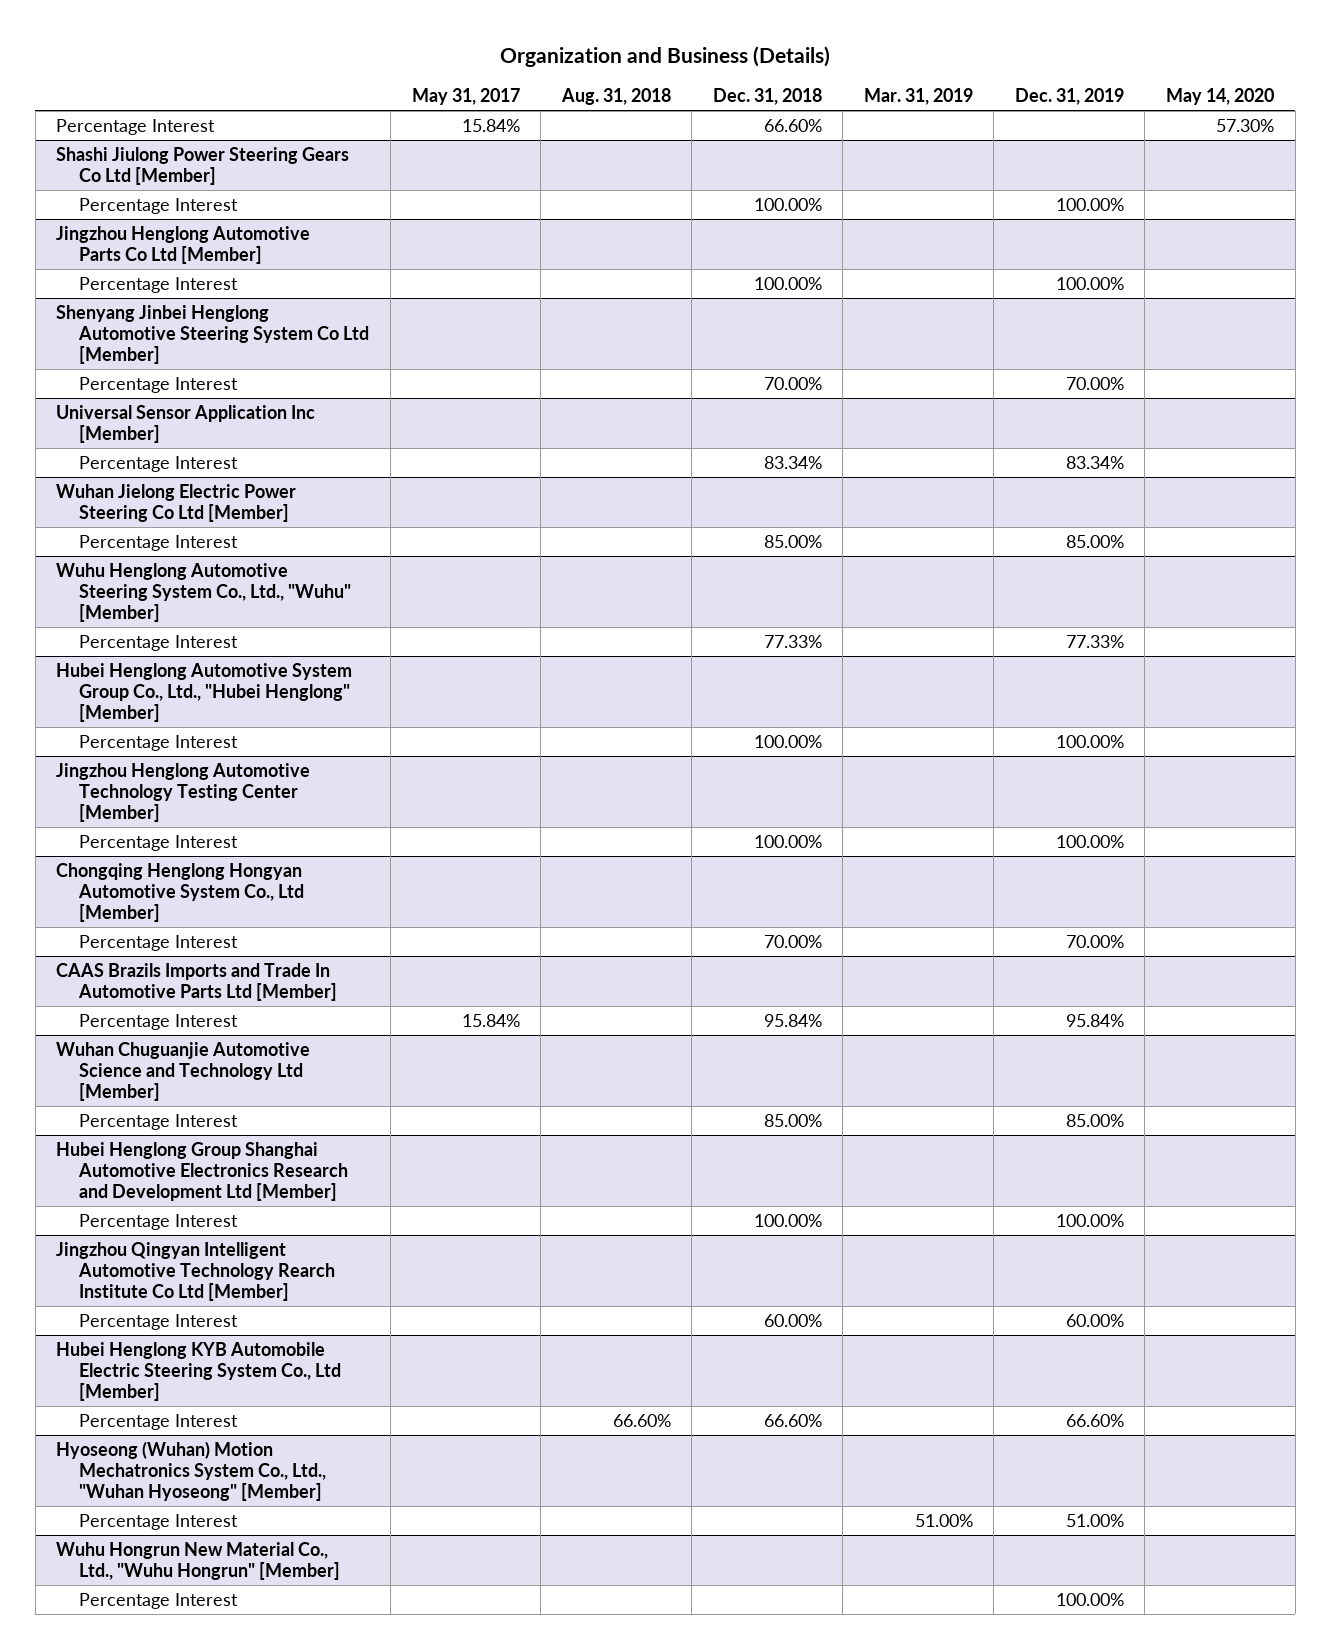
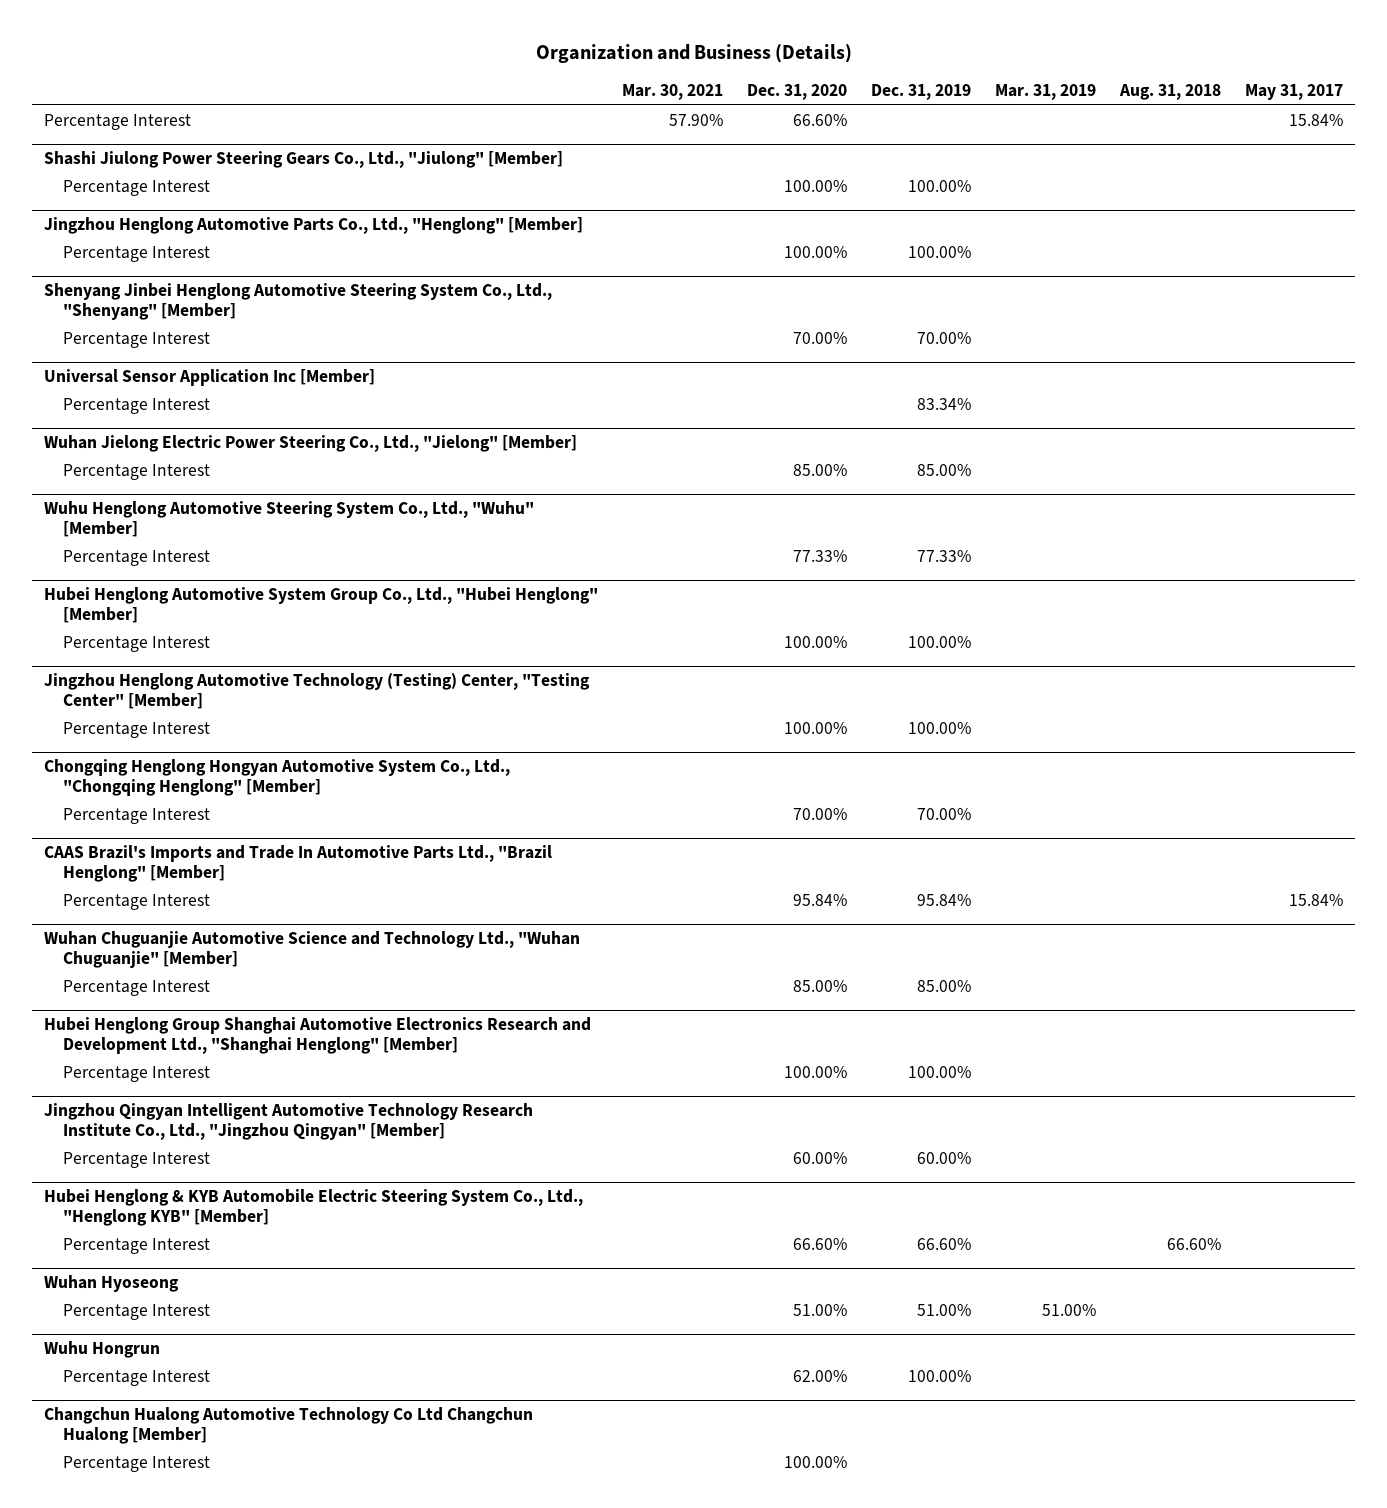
- | May 31, 2017 | Aug. 31, 2018 | Dec. 31, 2018 | Mar. 31, 2019 | Dec. 31, 2019 | May 14, 2020
+ | Mar. 30, 2021 | Dec. 31, 2020 | Dec. 31, 2019 | Mar. 31, 2019 | Aug. 31, 2018 | May 31, 2017
- Shashi Jiulong Power Steering Gears Co Ltd [Member]
+ Shashi Jiulong Power Steering Gears Co., Ltd., "Jiulong" [Member]
- Jingzhou Henglong Automotive Parts Co Ltd [Member]
+ Jingzhou Henglong Automotive Parts Co., Ltd., "Henglong" [Member]
- Shenyang Jinbei Henglong Automotive Steering System Co Ltd [Member]
+ Shenyang Jinbei Henglong Automotive Steering System Co., Ltd., "Shenyang" [Member]
- Wuhan Jielong Electric Power Steering Co Ltd [Member]
+ Wuhan Jielong Electric Power Steering Co., Ltd., "Jielong" [Member]
- Jingzhou Henglong Automotive Technology Testing Center [Member]
+ Jingzhou Henglong Automotive Technology (Testing) Center, "Testing Center" [Member]
- Chongqing Henglong Hongyan Automotive System Co., Ltd [Member]
+ Chongqing Henglong Hongyan Automotive System Co., Ltd., "Chongqing Henglong" [Member]
- CAAS Brazils Imports and Trade In Automotive Parts Ltd [Member]
+ CAAS Brazil's Imports and Trade In Automotive Parts Ltd., "Brazil Henglong" [Member]
- Wuhan Chuguanjie Automotive Science and Technology Ltd [Member]
+ Wuhan Chuguanjie Automotive Science and Technology Ltd., "Wuhan Chuguanjie" [Member]
- Hubei Henglong Group Shanghai Automotive Electronics Research and Development Ltd [Member]
+ Hubei Henglong Group Shanghai Automotive Electronics Research and Development Ltd., "Shanghai Henglong" [Member]
- Jingzhou Qingyan Intelligent Automotive Technology Rearch Institute Co Ltd [Member]
+ Jingzhou Qingyan Intelligent Automotive Technology Research Institute Co., Ltd., "Jingzhou Qingyan" [Member]
- Hubei Henglong KYB Automobile Electric Steering System Co., Ltd [Member]
+ Hubei Henglong & KYB Automobile Electric Steering System Co., Ltd., "Henglong KYB" [Member]
- Hyoseong (Wuhan) Motion Mechatronics System Co., Ltd., "Wuhan Hyoseong" [Member]
+ Wuhan Hyoseong
- Wuhu Hongrun New Material Co., Ltd., "Wuhu Hongrun" [Member]
+ Wuhu Hongrun
+ Changchun Hualong Automotive Technology Co Ltd Changchun Hualong [Member]
+ Percentage Interest | | 100.00% | | | |

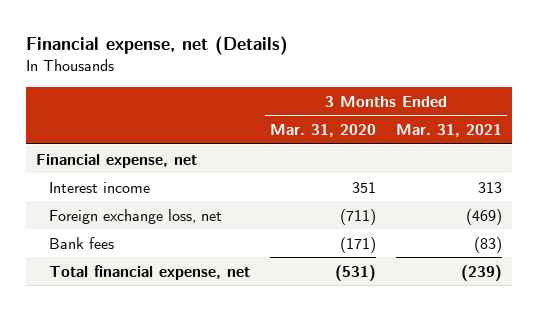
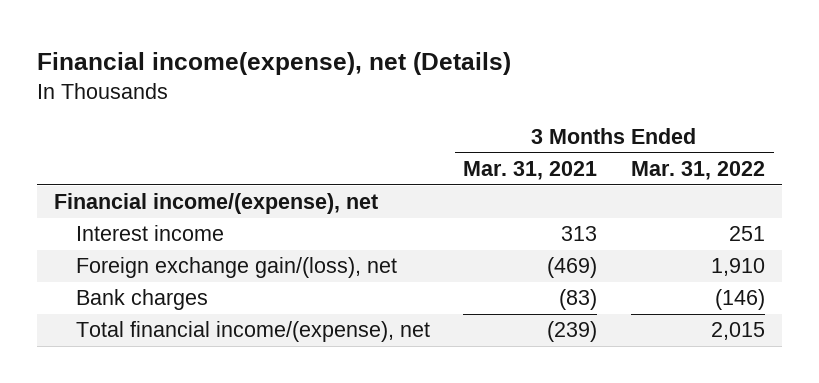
- Financial expense, net (Details)
+ Financial income(expense), net (Details)
- | 3 Months Ended Mar. 31, 2020 | 3 Months Ended Mar. 31, 2021
+ | 3 Months Ended Mar. 31, 2021 | 3 Months Ended Mar. 31, 2022
- Financial expense, net
+ Financial income/(expense), net
- Foreign exchange loss, net | (711) | (469)
- Bank fees | (171) | (83)
- Total financial expense, net | (531) | (239)
+ Foreign exchange gain/(loss), net | (469) | 1,910
+ Bank charges | (83) | (146)
+ Total financial income/(expense), net | (239) | 2,015

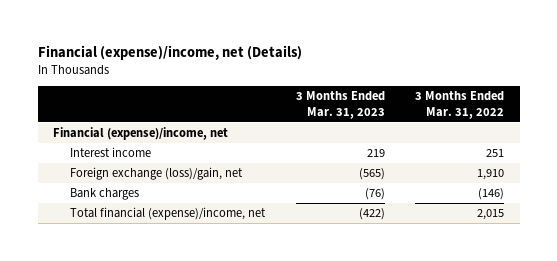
- Financial income(expense), net (Details)
+ Financial (expense)/income, net (Details)
- | 3 Months Ended Mar. 31, 2021 | 3 Months Ended Mar. 31, 2022
+ | 3 Months Ended Mar. 31, 2023 | 3 Months Ended Mar. 31, 2022
- Financial income/(expense), net
+ Financial (expense)/income, net
- Foreign exchange gain/(loss), net | (469) | 1,910
+ Foreign exchange (loss)/gain, net | (565) | 1,910
- Total financial income/(expense), net | (239) | 2,015
+ Total financial (expense)/income, net | (422) | 2,015

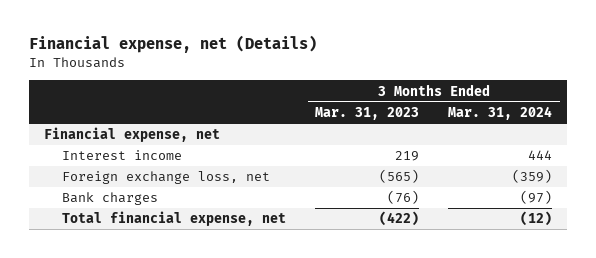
- Financial (expense)/income, net (Details)
+ Financial expense, net (Details)
- | 3 Months Ended Mar. 31, 2023 | 3 Months Ended Mar. 31, 2022
+ | 3 Months Ended Mar. 31, 2023 | 3 Months Ended Mar. 31, 2024
- Financial (expense)/income, net
+ Financial expense, net
- Foreign exchange (loss)/gain, net | (565) | 1,910
+ Foreign exchange loss, net | (565) | (359)
- Total financial (expense)/income, net | (422) | 2,015
+ Total financial expense, net | (422) | (12)

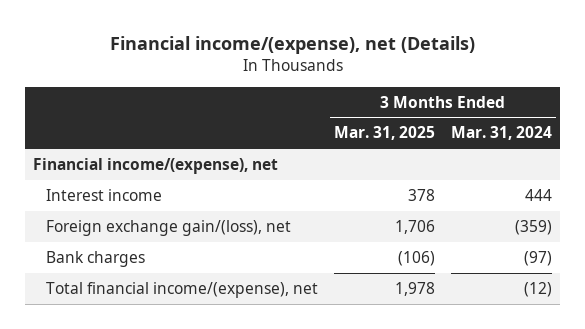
- Financial expense, net (Details)
+ Financial income/(expense), net (Details)
- | 3 Months Ended Mar. 31, 2023 | 3 Months Ended Mar. 31, 2024
+ | 3 Months Ended Mar. 31, 2025 | 3 Months Ended Mar. 31, 2024
- Financial expense, net
+ Financial income/(expense), net
- Foreign exchange loss, net | (565) | (359)
+ Foreign exchange gain/(loss), net | 1,706 | (359)
- Total financial expense, net | (422) | (12)
+ Total financial income/(expense), net | 1,978 | (12)

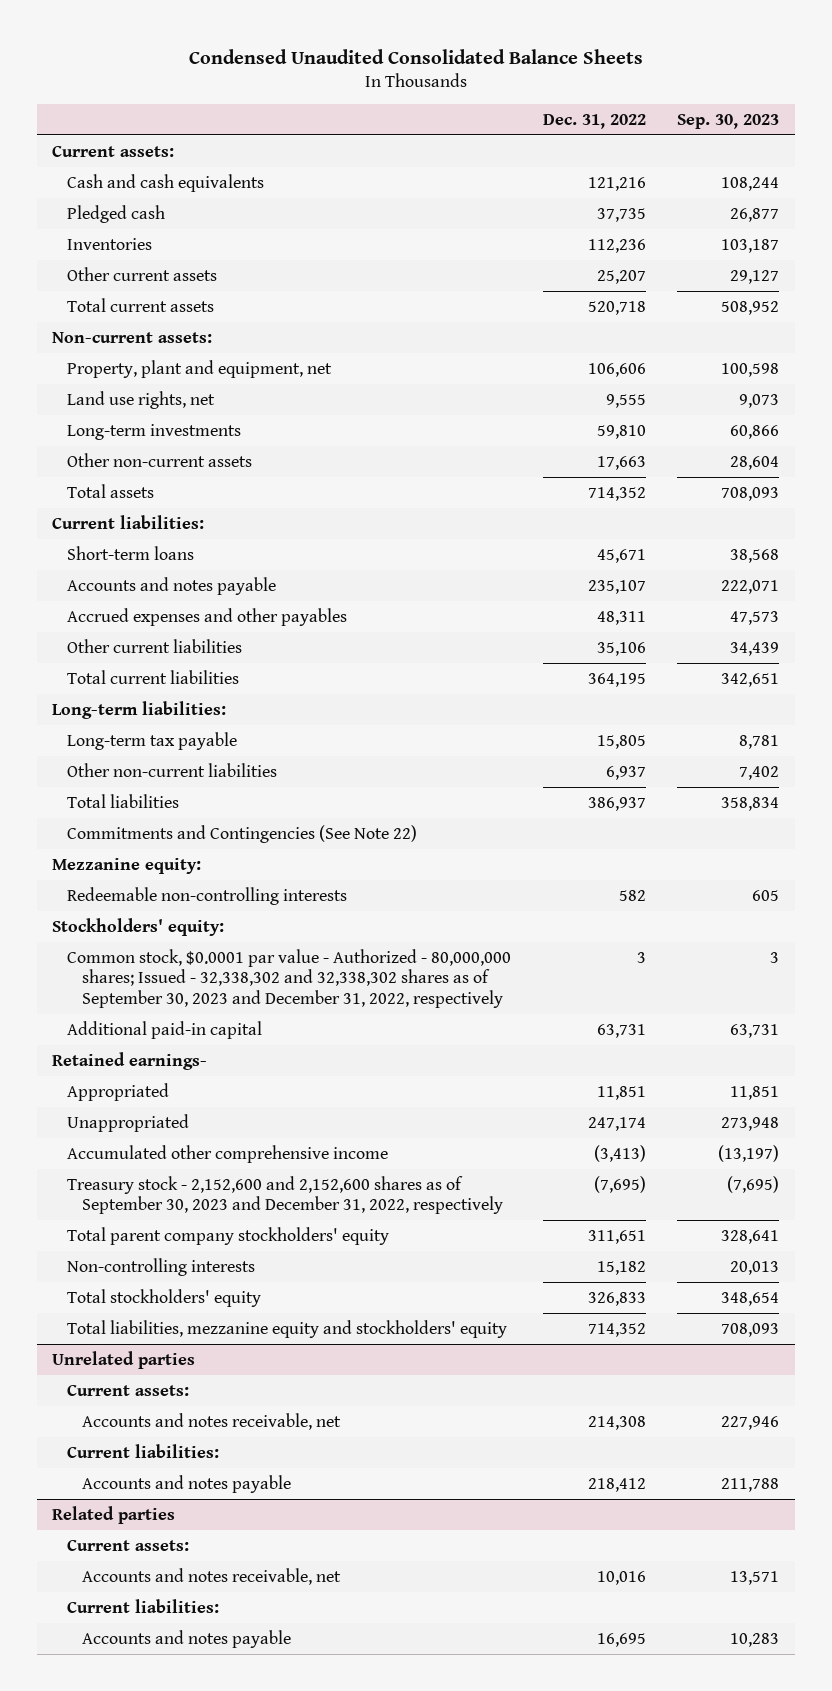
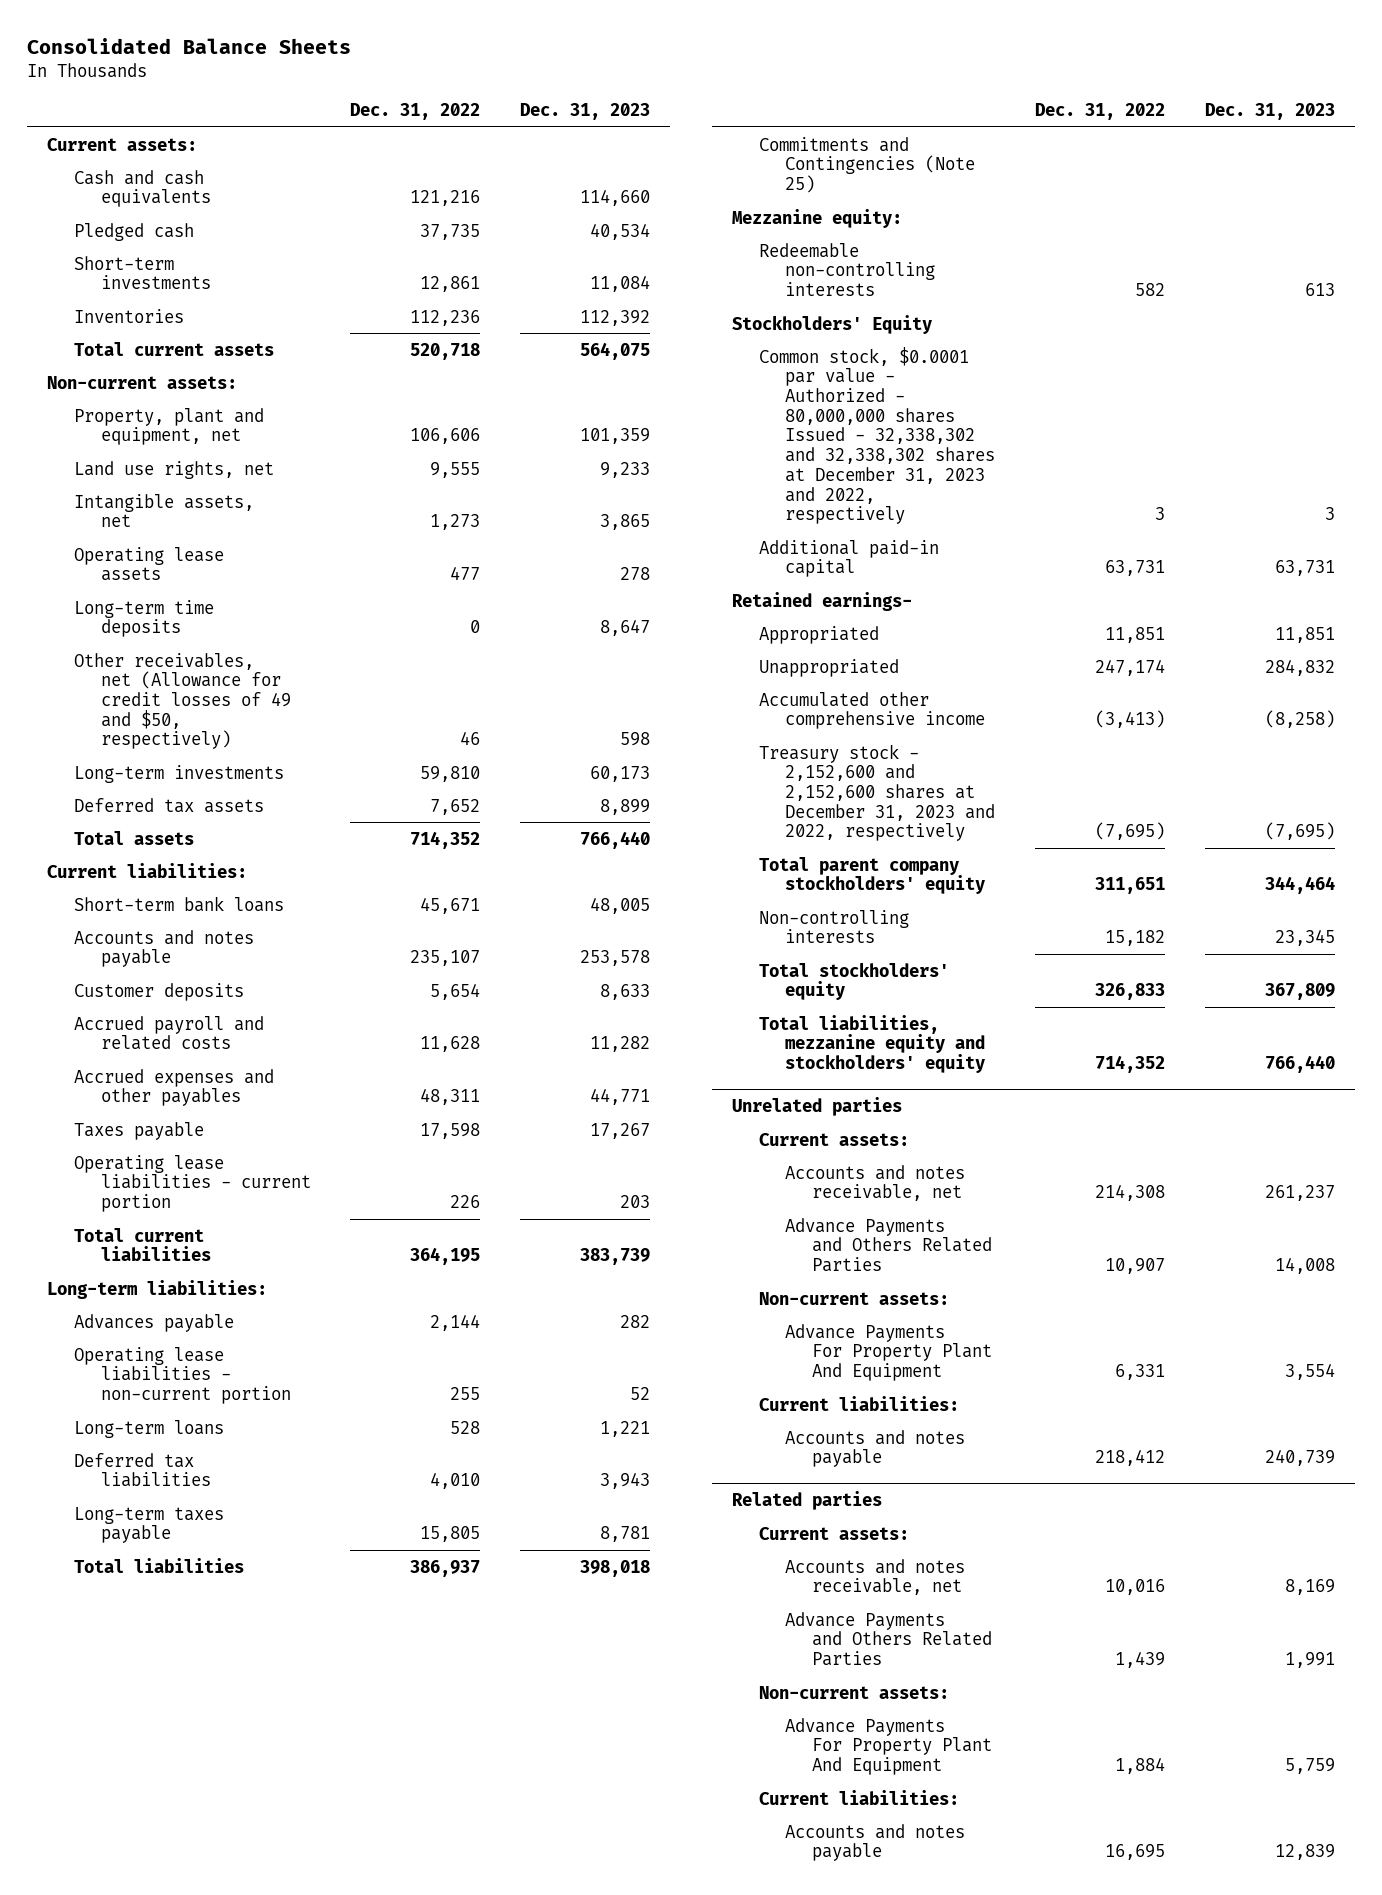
- Condensed Unaudited Consolidated Balance Sheets
+ Consolidated Balance Sheets
- | Dec. 31, 2022 | Sep. 30, 2023
+ | Dec. 31, 2022 | Dec. 31, 2023
+ Short-term investments | 12,861 | 11,084
- Other current assets | 25,207 | 29,127
+ Intangible assets, net | 1,273 | 3,865
+ Operating lease assets | 477 | 278
+ Long-term time deposits | 0 | 8,647
+ Other receivables, net (Allowance for credit losses of 49 and $50, respectively) | 46 | 598
- Other non-current assets | 17,663 | 28,604
+ Deferred tax assets | 7,652 | 8,899
- Short-term loans | 45,671 | 38,568
+ Short-term bank loans | 45,671 | 48,005
+ Customer deposits | 5,654 | 8,633
+ Accrued payroll and related costs | 11,628 | 11,282
- Other current liabilities | 35,106 | 34,439
+ Taxes payable | 17,598 | 17,267
+ Operating lease liabilities - current portion | 226 | 203
- Long-term tax payable | 15,805 | 8,781
- Other non-current liabilities | 6,937 | 7,402
+ Advances payable | 2,144 | 282
+ Operating lease liabilities - non-current portion | 255 | 52
+ Long-term loans | 528 | 1,221
+ Deferred tax liabilities | 4,010 | 3,943
+ Long-term taxes payable | 15,805 | 8,781
- Commitments and Contingencies (See Note 22)
+ Commitments and Contingencies (Note 25)
- Stockholders' equity:
- Common stock, $0.0001 par value - Authorized - 80,000,000 shares; Issued - 32,338,302 and 32,338,302 shares as of September 30, 2023 and December 31, 2022, respectively | 3 | 3
+ Stockholders' Equity
+ Common stock, $0.0001 par value - Authorized - 80,000,000 shares Issued - 32,338,302 and 32,338,302 shares at December 31, 2023 and 2022, respectively | 3 | 3
- Treasury stock - 2,152,600 and 2,152,600 shares as of September 30, 2023 and December 31, 2022, respectively | (7,695) | (7,695)
+ Treasury stock - 2,152,600 and 2,152,600 shares at December 31, 2023 and 2022, respectively | (7,695) | (7,695)
@ Unrelated parties
+ Advance Payments and Others Related Parties | 10,907 | 14,008
+ Non-current assets:
+ Advance Payments For Property Plant And Equipment | 6,331 | 3,554
@ Related parties
+ Advance Payments and Others Related Parties | 1,439 | 1,991
+ Non-current assets:
+ Advance Payments For Property Plant And Equipment | 1,884 | 5,759

